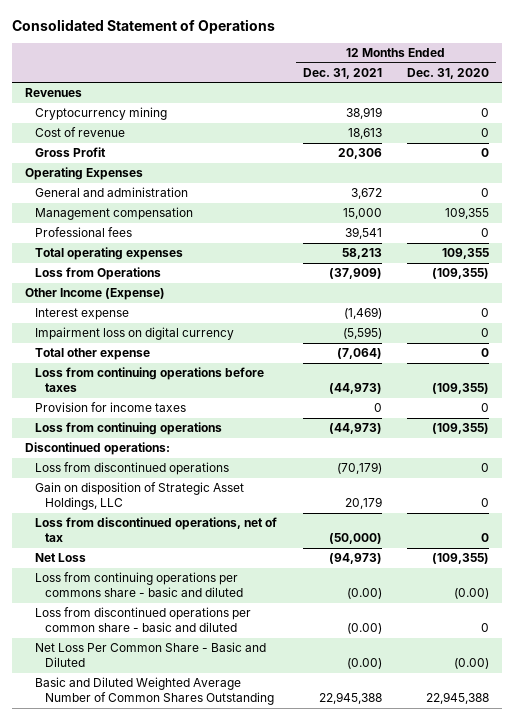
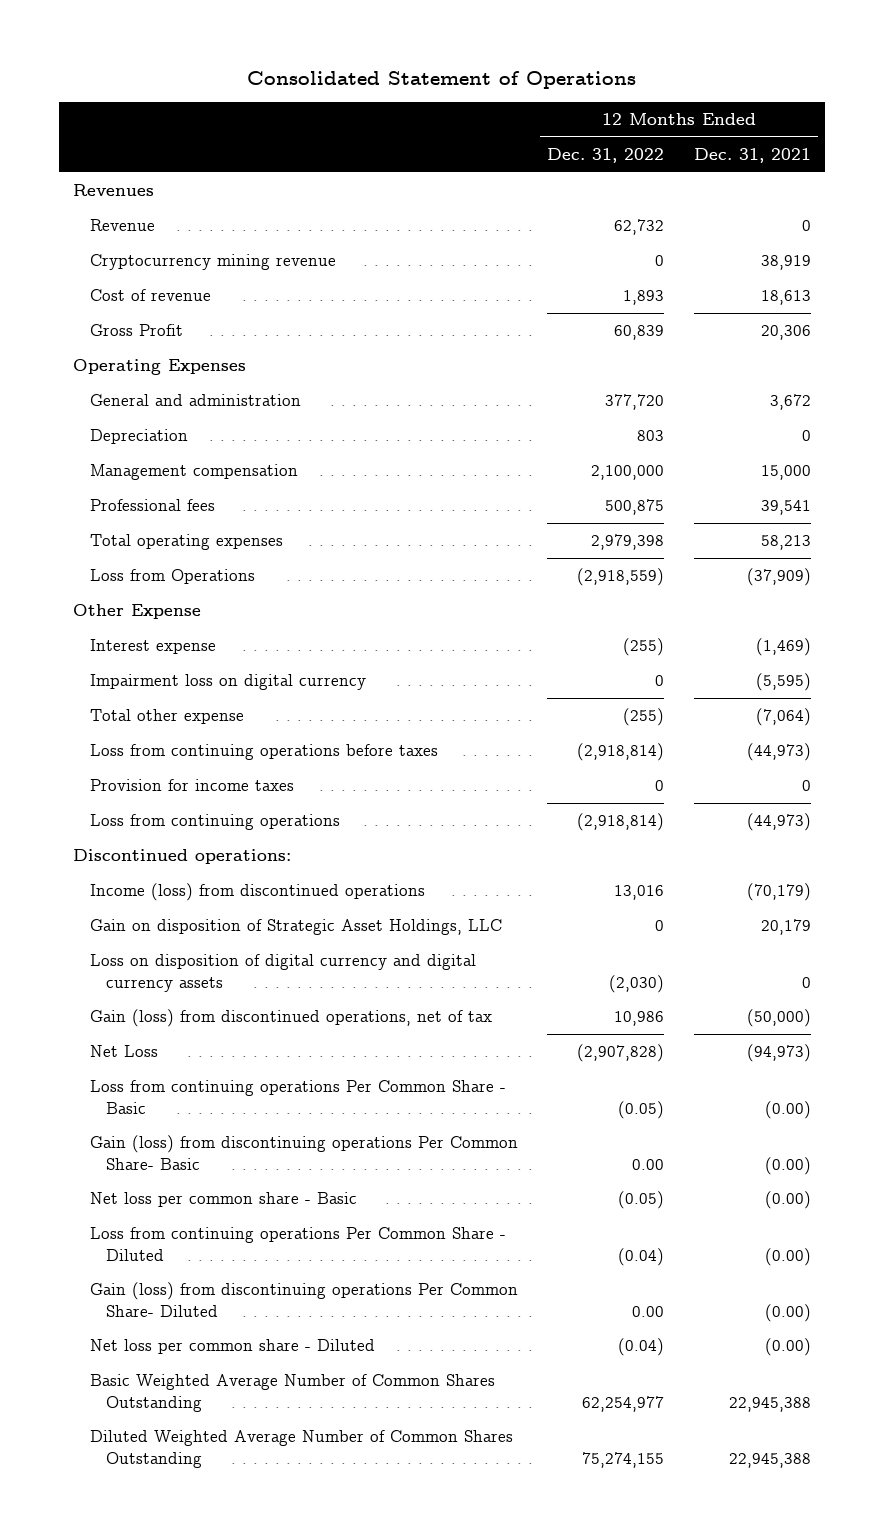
- | 12 Months Ended Dec. 31, 2021 | 12 Months Ended Dec. 31, 2020
+ | 12 Months Ended Dec. 31, 2022 | 12 Months Ended Dec. 31, 2021
- Cryptocurrency mining | 38,919 | 0
+ Revenue | 62,732 | 0
+ Cryptocurrency mining revenue | 0 | 38,919
+ Depreciation | 803 | 0
- Other Income (Expense)
+ Other Expense
- Loss from discontinued operations | (70,179) | 0
+ Income (loss) from discontinued operations | 13,016 | (70,179)
- Loss from discontinued operations, net of tax | (50,000) | 0
+ Loss on disposition of digital currency and digital currency assets | (2,030) | 0
+ Gain (loss) from discontinued operations, net of tax | 10,986 | (50,000)
- Loss from continuing operations per commons share - basic and diluted | (0.00) | (0.00)
- Loss from discontinued operations per common share - basic and diluted | (0.00) | 0
- Net Loss Per Common Share - Basic and Diluted | (0.00) | (0.00)
- Basic and Diluted Weighted Average Number of Common Shares Outstanding | 22,945,388 | 22,945,388
+ Loss from continuing operations Per Common Share - Basic | (0.05) | (0.00)
+ Gain (loss) from discontinuing operations Per Common Share- Basic | 0.00 | (0.00)
+ Net loss per common share - Basic | (0.05) | (0.00)
+ Loss from continuing operations Per Common Share - Diluted | (0.04) | (0.00)
+ Gain (loss) from discontinuing operations Per Common Share- Diluted | 0.00 | (0.00)
+ Net loss per common share - Diluted | (0.04) | (0.00)
+ Basic Weighted Average Number of Common Shares Outstanding | 62,254,977 | 22,945,388
+ Diluted Weighted Average Number of Common Shares Outstanding | 75,274,155 | 22,945,388

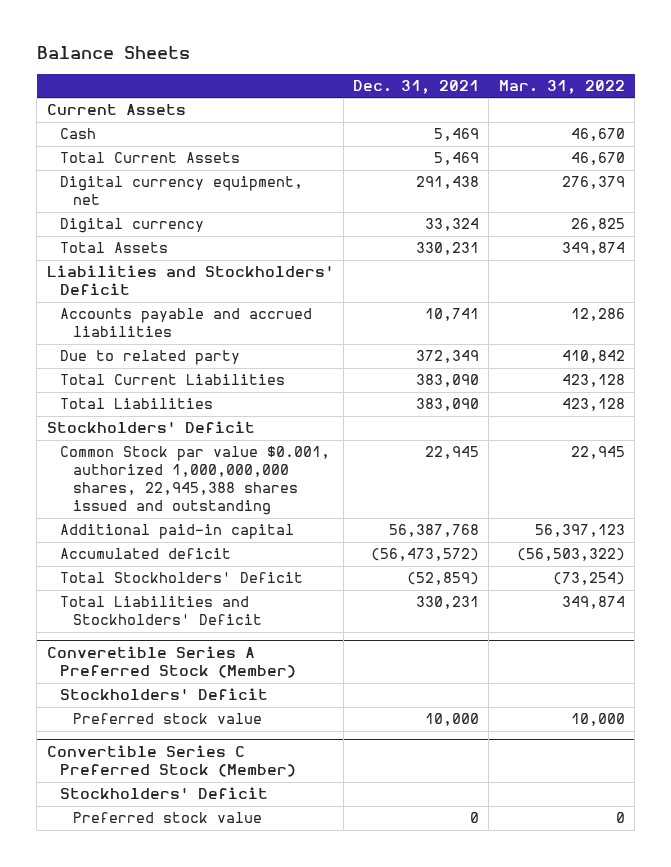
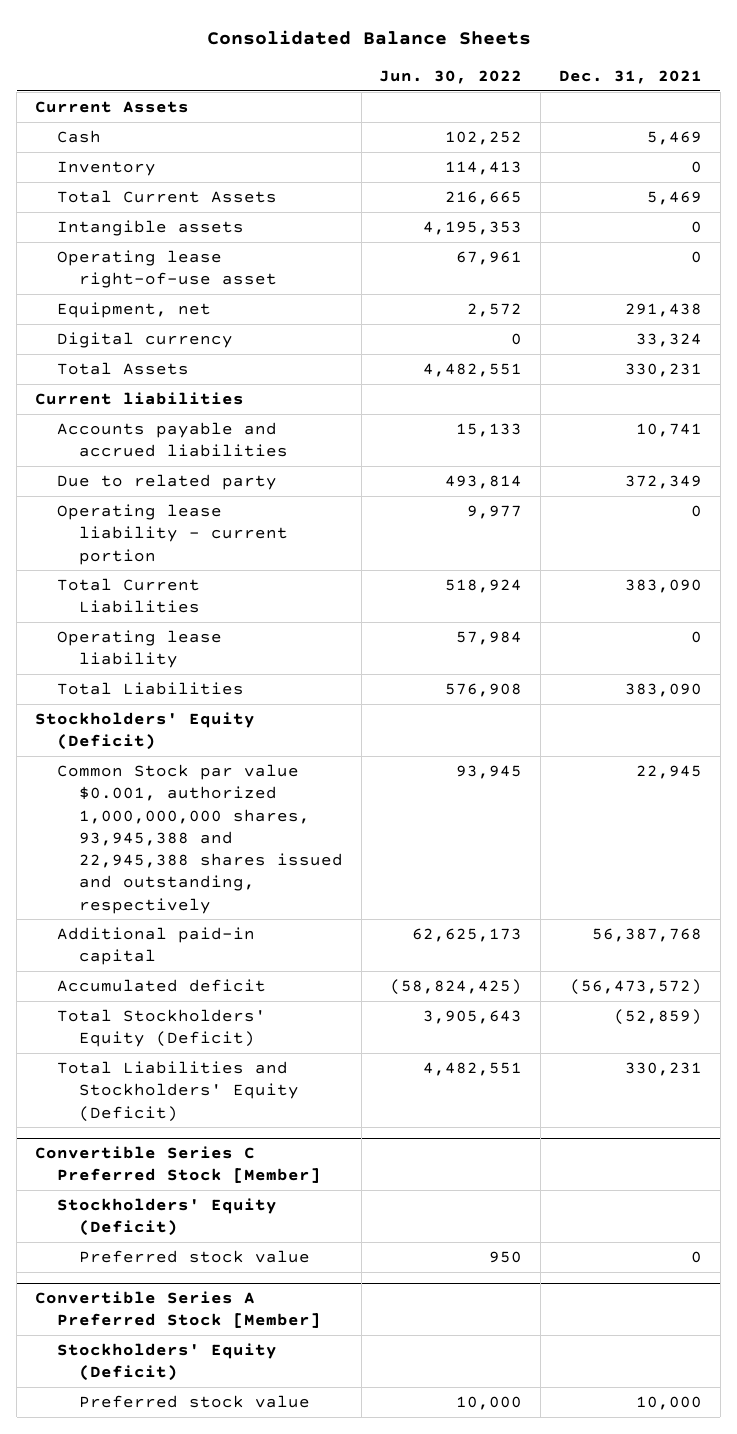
- Balance Sheets
+ Consolidated Balance Sheets
- | Dec. 31, 2021 | Mar. 31, 2022
+ | Jun. 30, 2022 | Dec. 31, 2021
+ Inventory | 114,413 | 0
- Digital currency equipment, net | 291,438 | 276,379
+ Intangible assets | 4,195,353 | 0
+ Operating lease right-of-use asset | 67,961 | 0
+ Equipment, net | 2,572 | 291,438
- Liabilities and Stockholders' Deficit
+ Current liabilities
+ Operating lease liability - current portion | 9,977 | 0
+ Operating lease liability | 57,984 | 0
- Stockholders' Deficit
- Common Stock par value $0.001, authorized 1,000,000,000 shares, 22,945,388 shares issued and outstanding | 22,945 | 22,945
+ Stockholders' Equity (Deficit)
+ Common Stock par value $0.001, authorized 1,000,000,000 shares, 93,945,388 and 22,945,388 shares issued and outstanding, respectively | 93,945 | 22,945
- Total Stockholders' Deficit | (52,859) | (73,254)
- Total Liabilities and Stockholders' Deficit | 330,231 | 349,874
- Converetible Series A Preferred Stock (Member)
- Stockholders' Deficit
- Preferred stock value | 10,000 | 10,000
- Convertible Series C Preferred Stock (Member)
- Stockholders' Deficit
+ Total Stockholders' Equity (Deficit) | 3,905,643 | (52,859)
+ Total Liabilities and Stockholders' Equity (Deficit) | 4,482,551 | 330,231
+ Convertible Series C Preferred Stock [Member]
+ Stockholders' Equity (Deficit)
+ Convertible Series A Preferred Stock [Member]
+ Stockholders' Equity (Deficit)
+ Preferred stock value | 10,000 | 10,000

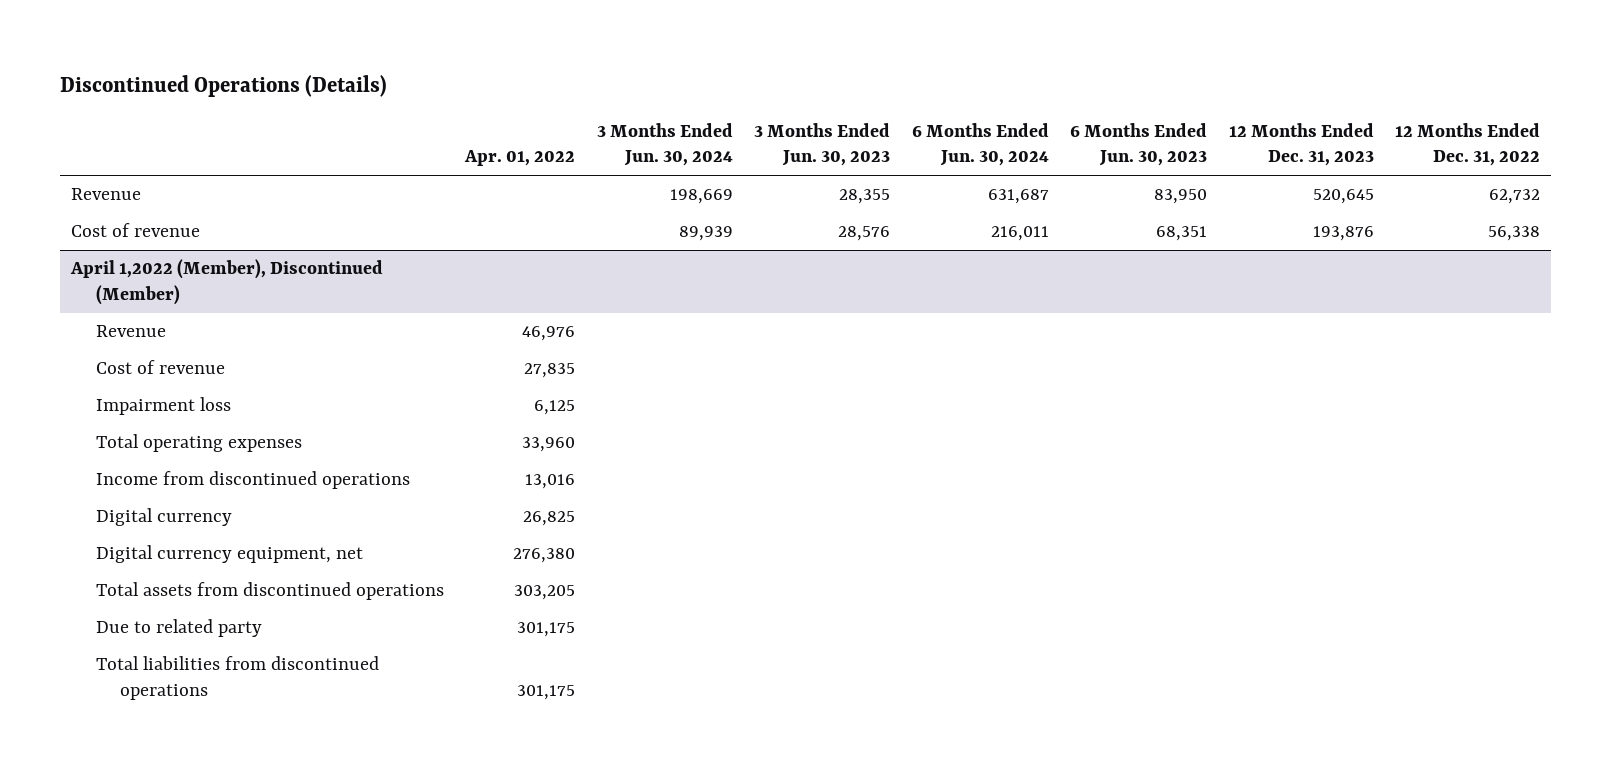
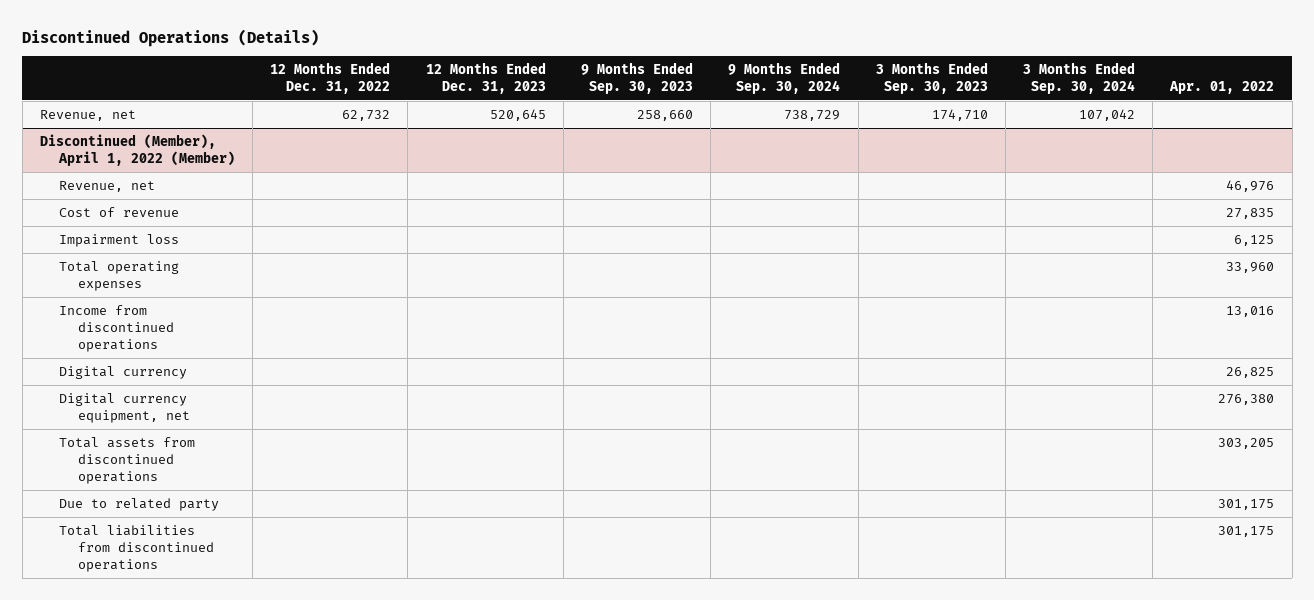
- | Apr. 01, 2022 | 3 Months Ended Jun. 30, 2024 | 3 Months Ended Jun. 30, 2023 | 6 Months Ended Jun. 30, 2024 | 6 Months Ended Jun. 30, 2023 | 12 Months Ended Dec. 31, 2023 | 12 Months Ended Dec. 31, 2022
+ | 12 Months Ended Dec. 31, 2022 | 12 Months Ended Dec. 31, 2023 | 9 Months Ended Sep. 30, 2023 | 9 Months Ended Sep. 30, 2024 | 3 Months Ended Sep. 30, 2023 | 3 Months Ended Sep. 30, 2024 | Apr. 01, 2022
- Revenue | | 198,669 | 28,355 | 631,687 | 83,950 | 520,645 | 62,732
- Cost of revenue | | 89,939 | 28,576 | 216,011 | 68,351 | 193,876 | 56,338
- April 1,2022 (Member), Discontinued (Member)
- Revenue | 46,976 | | | | | |
+ Revenue, net | 62,732 | 520,645 | 258,660 | 738,729 | 174,710 | 107,042 |
+ Discontinued (Member), April 1, 2022 (Member)
+ Revenue, net | | | | | | | 46,976

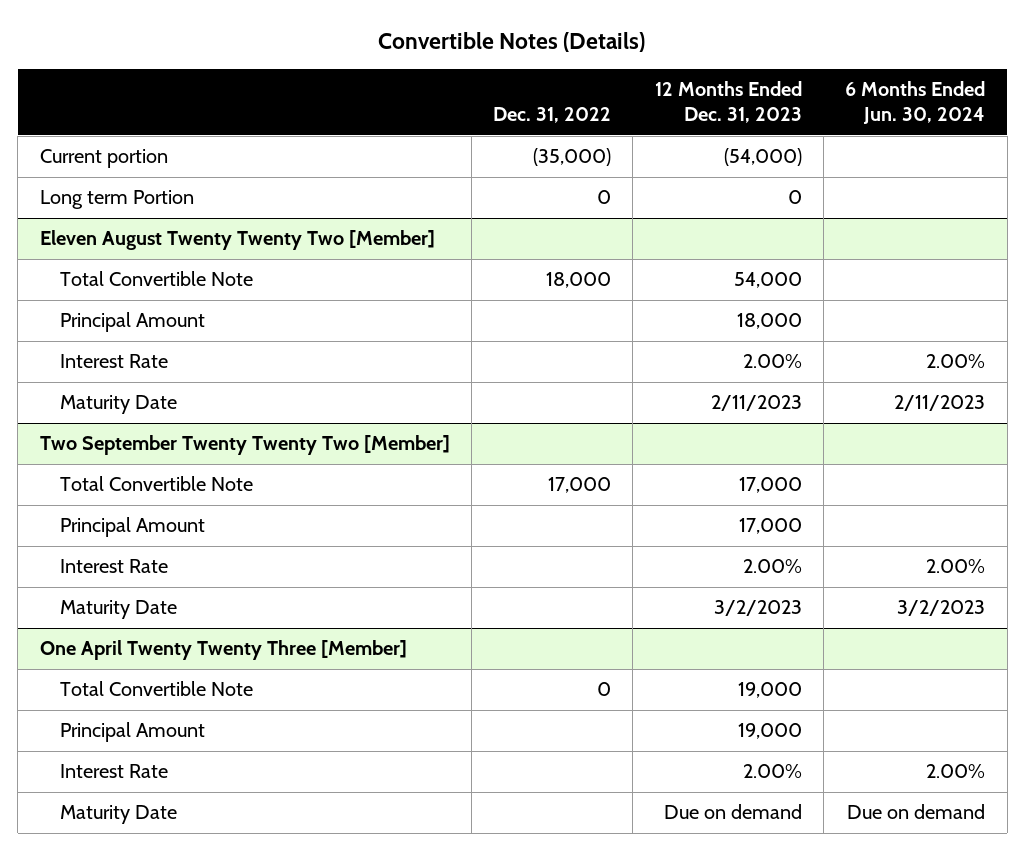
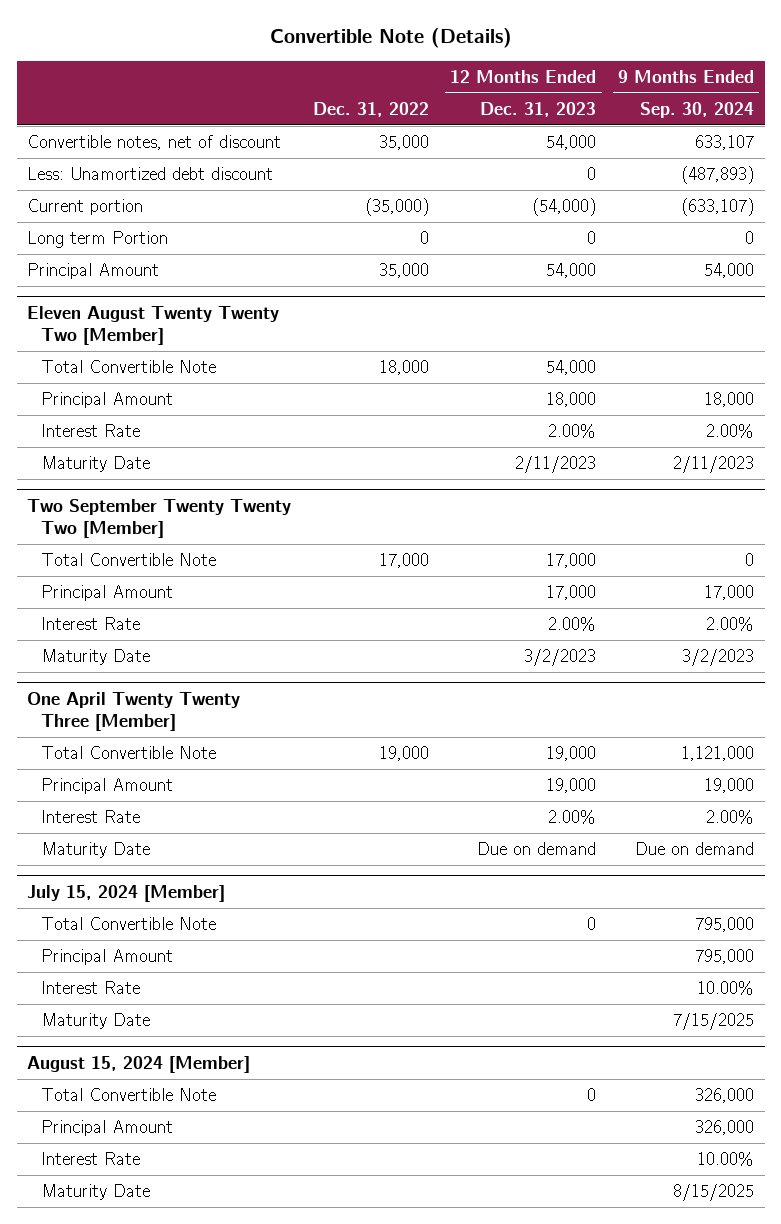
- Convertible Notes (Details)
+ Convertible Note (Details)
- | Dec. 31, 2022 | 12 Months Ended Dec. 31, 2023 | 6 Months Ended Jun. 30, 2024
+ | Dec. 31, 2022 | 12 Months Ended Dec. 31, 2023 | 9 Months Ended Sep. 30, 2024
+ Convertible notes, net of discount | 35,000 | 54,000 | 633,107
+ Less: Unamortized debt discount | | 0 | (487,893)
+ Principal Amount | 35,000 | 54,000 | 54,000
@ One April Twenty Twenty Three [Member]
- Total Convertible Note | 0 | 19,000 |
+ Total Convertible Note | 19,000 | 19,000 | 1,121,000
+ July 15, 2024 [Member]
+ Total Convertible Note | | 0 | 795,000
+ Principal Amount | | | 795,000
+ Interest Rate | | | 10.00%
+ Maturity Date | | | 7/15/2025
+ August 15, 2024 [Member]
+ Total Convertible Note | | 0 | 326,000
+ Principal Amount | | | 326,000
+ Interest Rate | | | 10.00%
+ Maturity Date | | | 8/15/2025

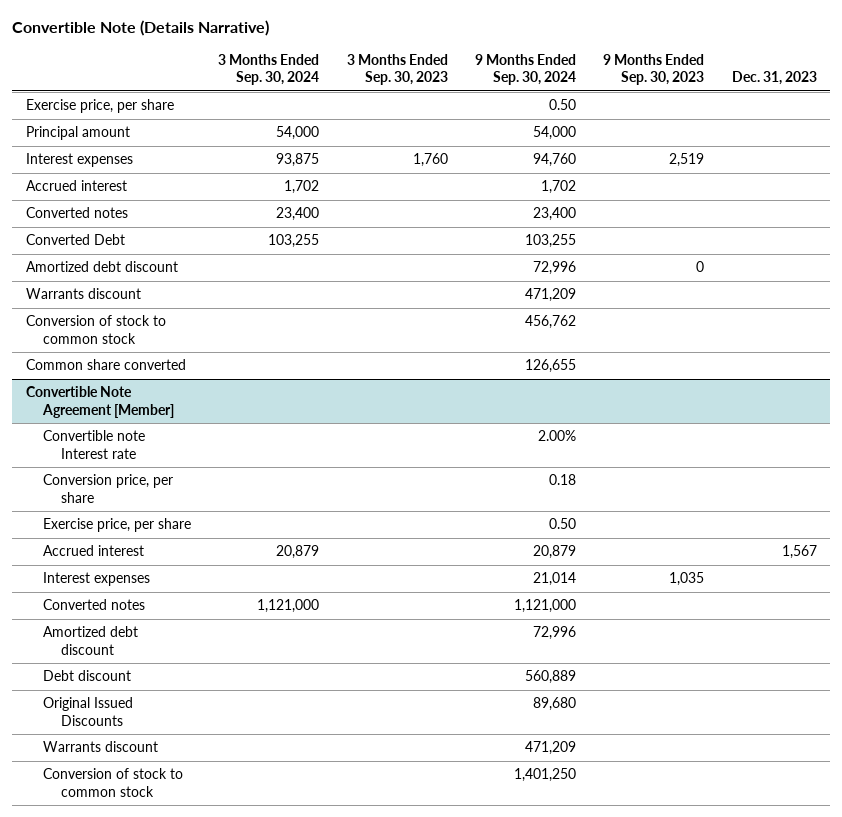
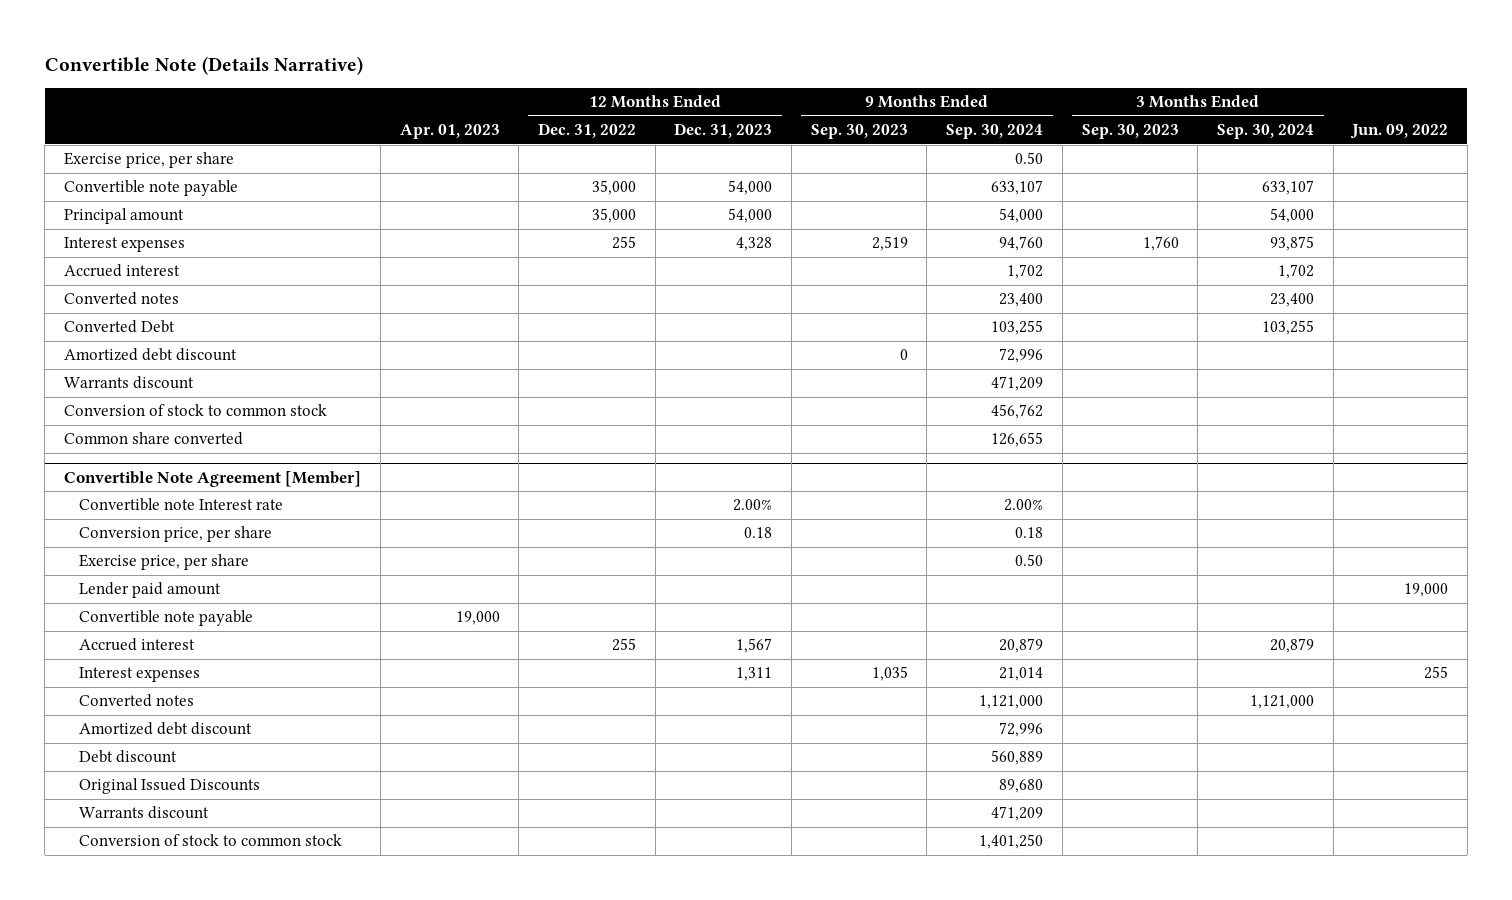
- | 3 Months Ended Sep. 30, 2024 | 3 Months Ended Sep. 30, 2023 | 9 Months Ended Sep. 30, 2024 | 9 Months Ended Sep. 30, 2023 | Dec. 31, 2023
+ | Apr. 01, 2023 | 12 Months Ended Dec. 31, 2022 | 12 Months Ended Dec. 31, 2023 | 9 Months Ended Sep. 30, 2023 | 9 Months Ended Sep. 30, 2024 | 3 Months Ended Sep. 30, 2023 | 3 Months Ended Sep. 30, 2024 | Jun. 09, 2022
+ Convertible note payable | | 35,000 | 54,000 | | 633,107 | | 633,107 |
@ Convertible Note Agreement [Member]
+ Lender paid amount | | | | | | | | 19,000
+ Convertible note payable | 19,000 | | | | | | |

